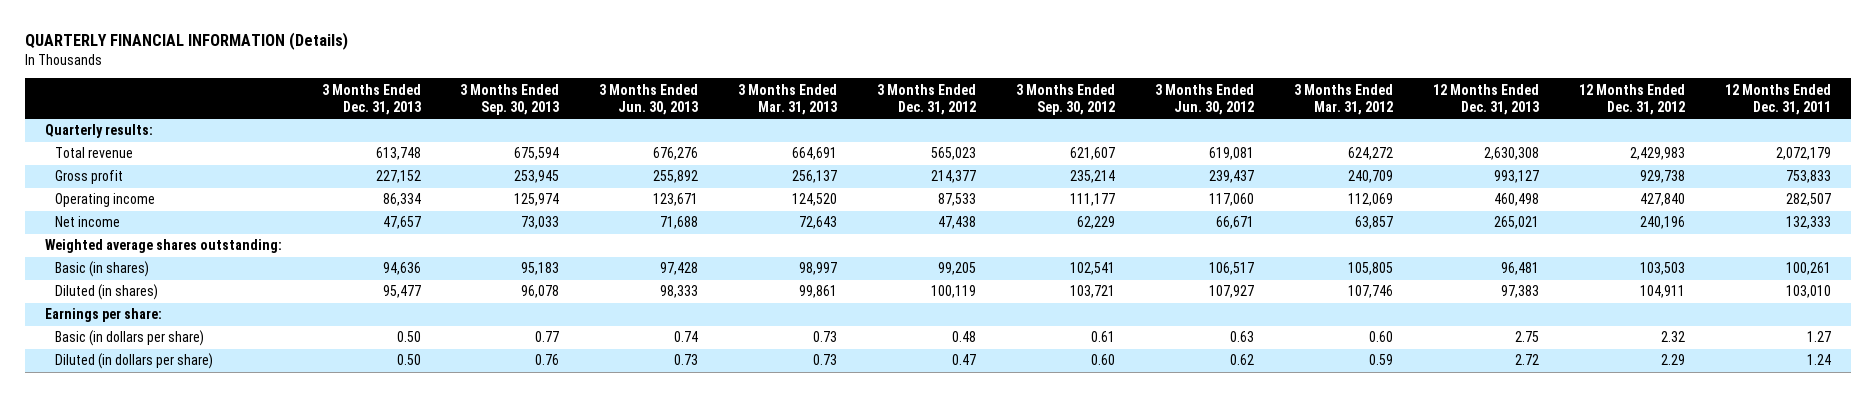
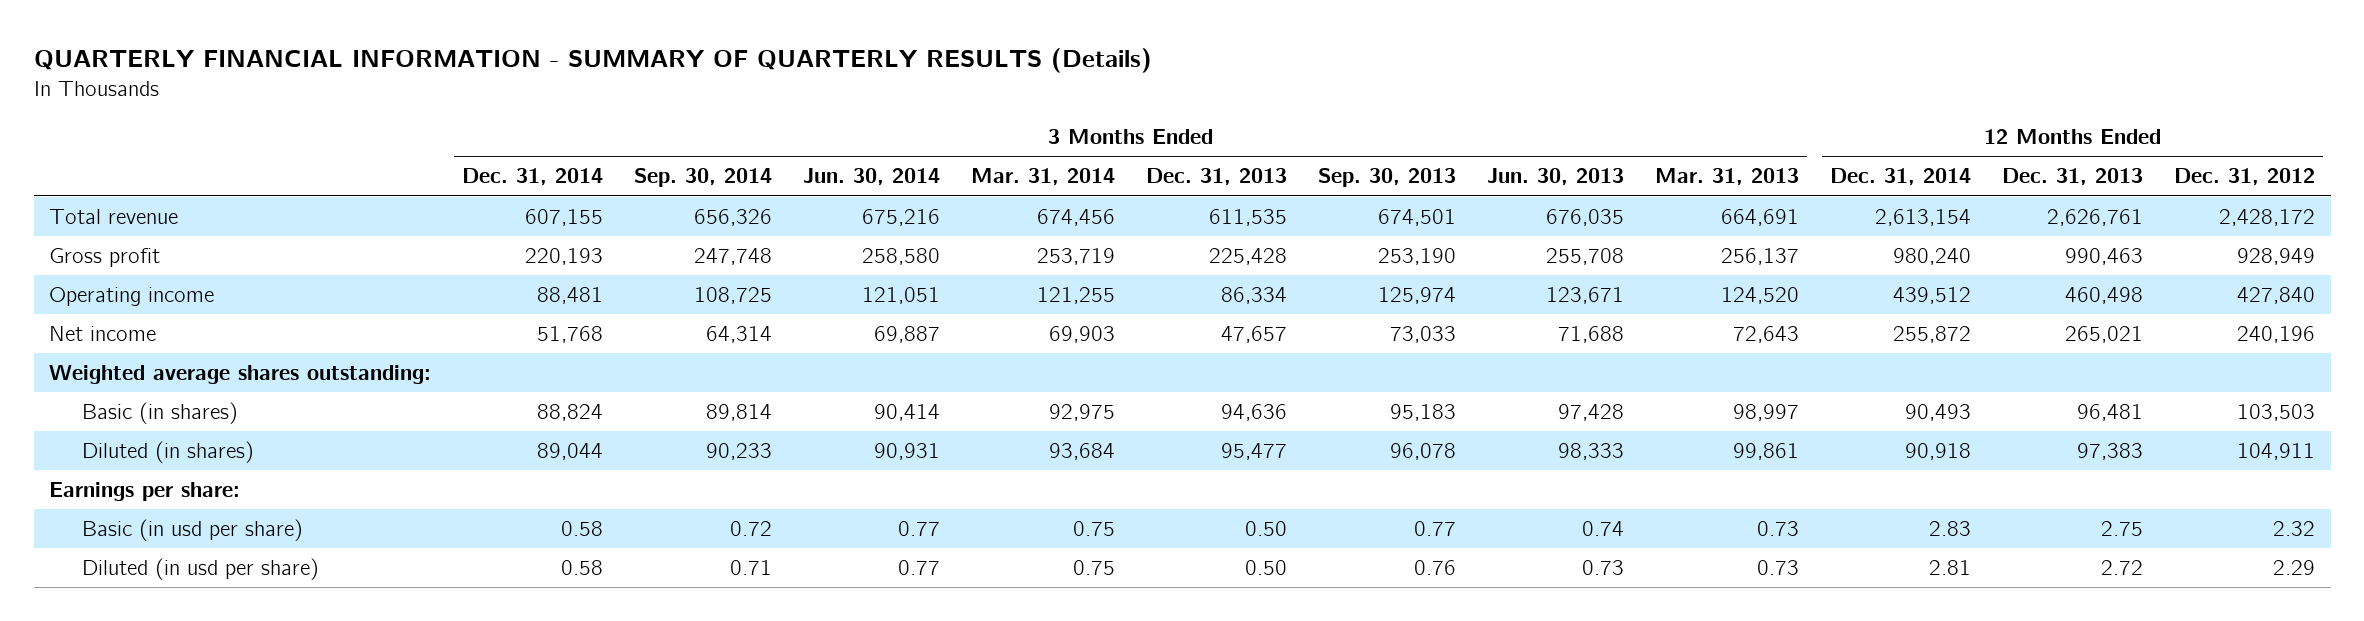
- QUARTERLY FINANCIAL INFORMATION (Details)
+ QUARTERLY FINANCIAL INFORMATION - SUMMARY OF QUARTERLY RESULTS (Details)
- | 3 Months Ended Dec. 31, 2013 | 3 Months Ended Sep. 30, 2013 | 3 Months Ended Jun. 30, 2013 | 3 Months Ended Mar. 31, 2013 | 3 Months Ended Dec. 31, 2012 | 3 Months Ended Sep. 30, 2012 | 3 Months Ended Jun. 30, 2012 | 3 Months Ended Mar. 31, 2012 | 12 Months Ended Dec. 31, 2013 | 12 Months Ended Dec. 31, 2012 | 12 Months Ended Dec. 31, 2011
+ | 3 Months Ended Dec. 31, 2014 | 3 Months Ended Sep. 30, 2014 | 3 Months Ended Jun. 30, 2014 | 3 Months Ended Mar. 31, 2014 | 3 Months Ended Dec. 31, 2013 | 3 Months Ended Sep. 30, 2013 | 3 Months Ended Jun. 30, 2013 | 3 Months Ended Mar. 31, 2013 | 12 Months Ended Dec. 31, 2014 | 12 Months Ended Dec. 31, 2013 | 12 Months Ended Dec. 31, 2012
- Quarterly results:
- Total revenue | 613,748 | 675,594 | 676,276 | 664,691 | 565,023 | 621,607 | 619,081 | 624,272 | 2,630,308 | 2,429,983 | 2,072,179
- Gross profit | 227,152 | 253,945 | 255,892 | 256,137 | 214,377 | 235,214 | 239,437 | 240,709 | 993,127 | 929,738 | 753,833
+ Total revenue | 607,155 | 656,326 | 675,216 | 674,456 | 611,535 | 674,501 | 676,035 | 664,691 | 2,613,154 | 2,626,761 | 2,428,172
+ Gross profit | 220,193 | 247,748 | 258,580 | 253,719 | 225,428 | 253,190 | 255,708 | 256,137 | 980,240 | 990,463 | 928,949
- Basic (in dollars per share) | 0.50 | 0.77 | 0.74 | 0.73 | 0.48 | 0.61 | 0.63 | 0.60 | 2.75 | 2.32 | 1.27
- Diluted (in dollars per share) | 0.50 | 0.76 | 0.73 | 0.73 | 0.47 | 0.60 | 0.62 | 0.59 | 2.72 | 2.29 | 1.24
+ Basic (in usd per share) | 0.58 | 0.72 | 0.77 | 0.75 | 0.50 | 0.77 | 0.74 | 0.73 | 2.83 | 2.75 | 2.32
+ Diluted (in usd per share) | 0.58 | 0.71 | 0.77 | 0.75 | 0.50 | 0.76 | 0.73 | 0.73 | 2.81 | 2.72 | 2.29

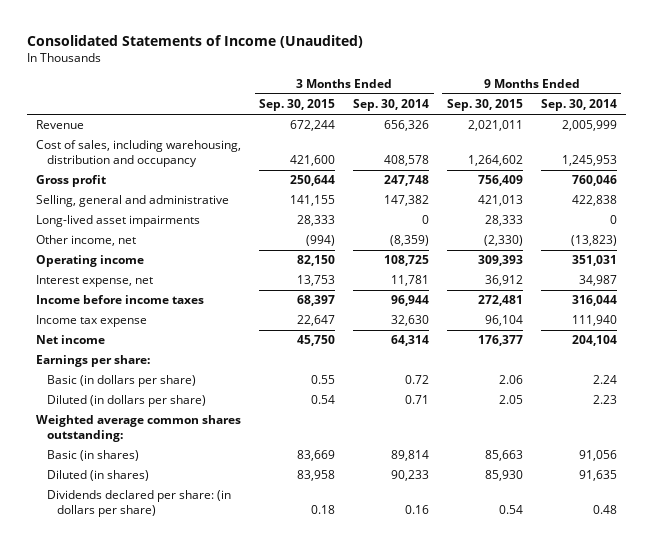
- QUARTERLY FINANCIAL INFORMATION - SUMMARY OF QUARTERLY RESULTS (Details)
+ Consolidated Statements of Income (Unaudited)
- | 3 Months Ended Dec. 31, 2014 | 3 Months Ended Sep. 30, 2014 | 3 Months Ended Jun. 30, 2014 | 3 Months Ended Mar. 31, 2014 | 3 Months Ended Dec. 31, 2013 | 3 Months Ended Sep. 30, 2013 | 3 Months Ended Jun. 30, 2013 | 3 Months Ended Mar. 31, 2013 | 12 Months Ended Dec. 31, 2014 | 12 Months Ended Dec. 31, 2013 | 12 Months Ended Dec. 31, 2012
+ | 3 Months Ended Sep. 30, 2015 | 3 Months Ended Sep. 30, 2014 | 9 Months Ended Sep. 30, 2015 | 9 Months Ended Sep. 30, 2014
- Total revenue | 607,155 | 656,326 | 675,216 | 674,456 | 611,535 | 674,501 | 676,035 | 664,691 | 2,613,154 | 2,626,761 | 2,428,172
+ Revenue | 672,244 | 656,326 | 2,021,011 | 2,005,999
+ Cost of sales, including warehousing, distribution and occupancy | 421,600 | 408,578 | 1,264,602 | 1,245,953
+ Selling, general and administrative | 141,155 | 147,382 | 421,013 | 422,838
+ Long-lived asset impairments | 28,333 | 0 | 28,333 | 0
+ Other income, net | (994) | (8,359) | (2,330) | (13,823)
+ Interest expense, net | 13,753 | 11,781 | 36,912 | 34,987
+ Income before income taxes | 68,397 | 96,944 | 272,481 | 316,044
+ Income tax expense | 22,647 | 32,630 | 96,104 | 111,940
- Weighted average shares outstanding:
moved up: Earnings per share:
+ Basic (in dollars per share) | 0.55 | 0.72 | 2.06 | 2.24
+ Diluted (in dollars per share) | 0.54 | 0.71 | 2.05 | 2.23
+ Weighted average common shares outstanding:
- Basic (in usd per share) | 0.58 | 0.72 | 0.77 | 0.75 | 0.50 | 0.77 | 0.74 | 0.73 | 2.83 | 2.75 | 2.32
- Diluted (in usd per share) | 0.58 | 0.71 | 0.77 | 0.75 | 0.50 | 0.76 | 0.73 | 0.73 | 2.81 | 2.72 | 2.29
+ Dividends declared per share: (in dollars per share) | 0.18 | 0.16 | 0.54 | 0.48

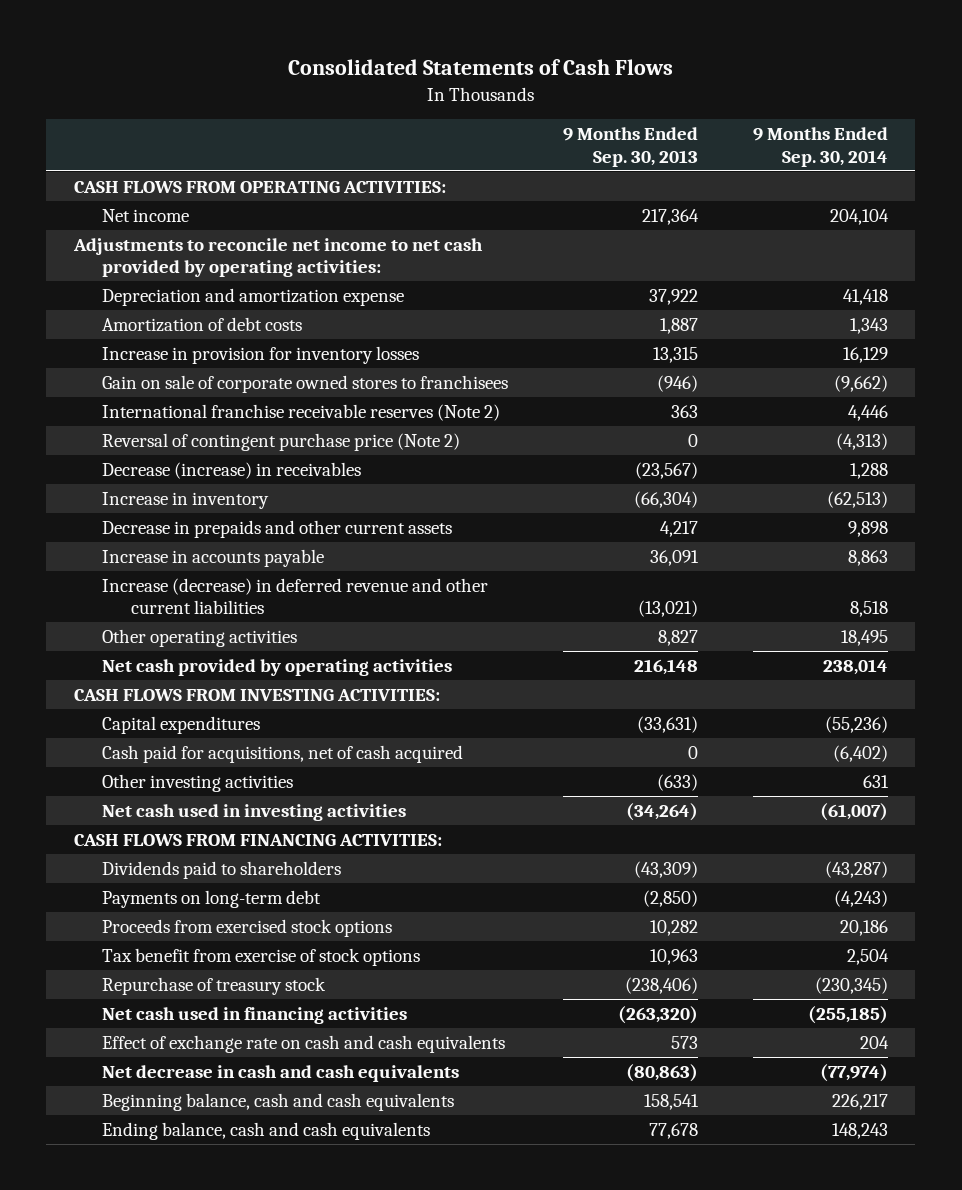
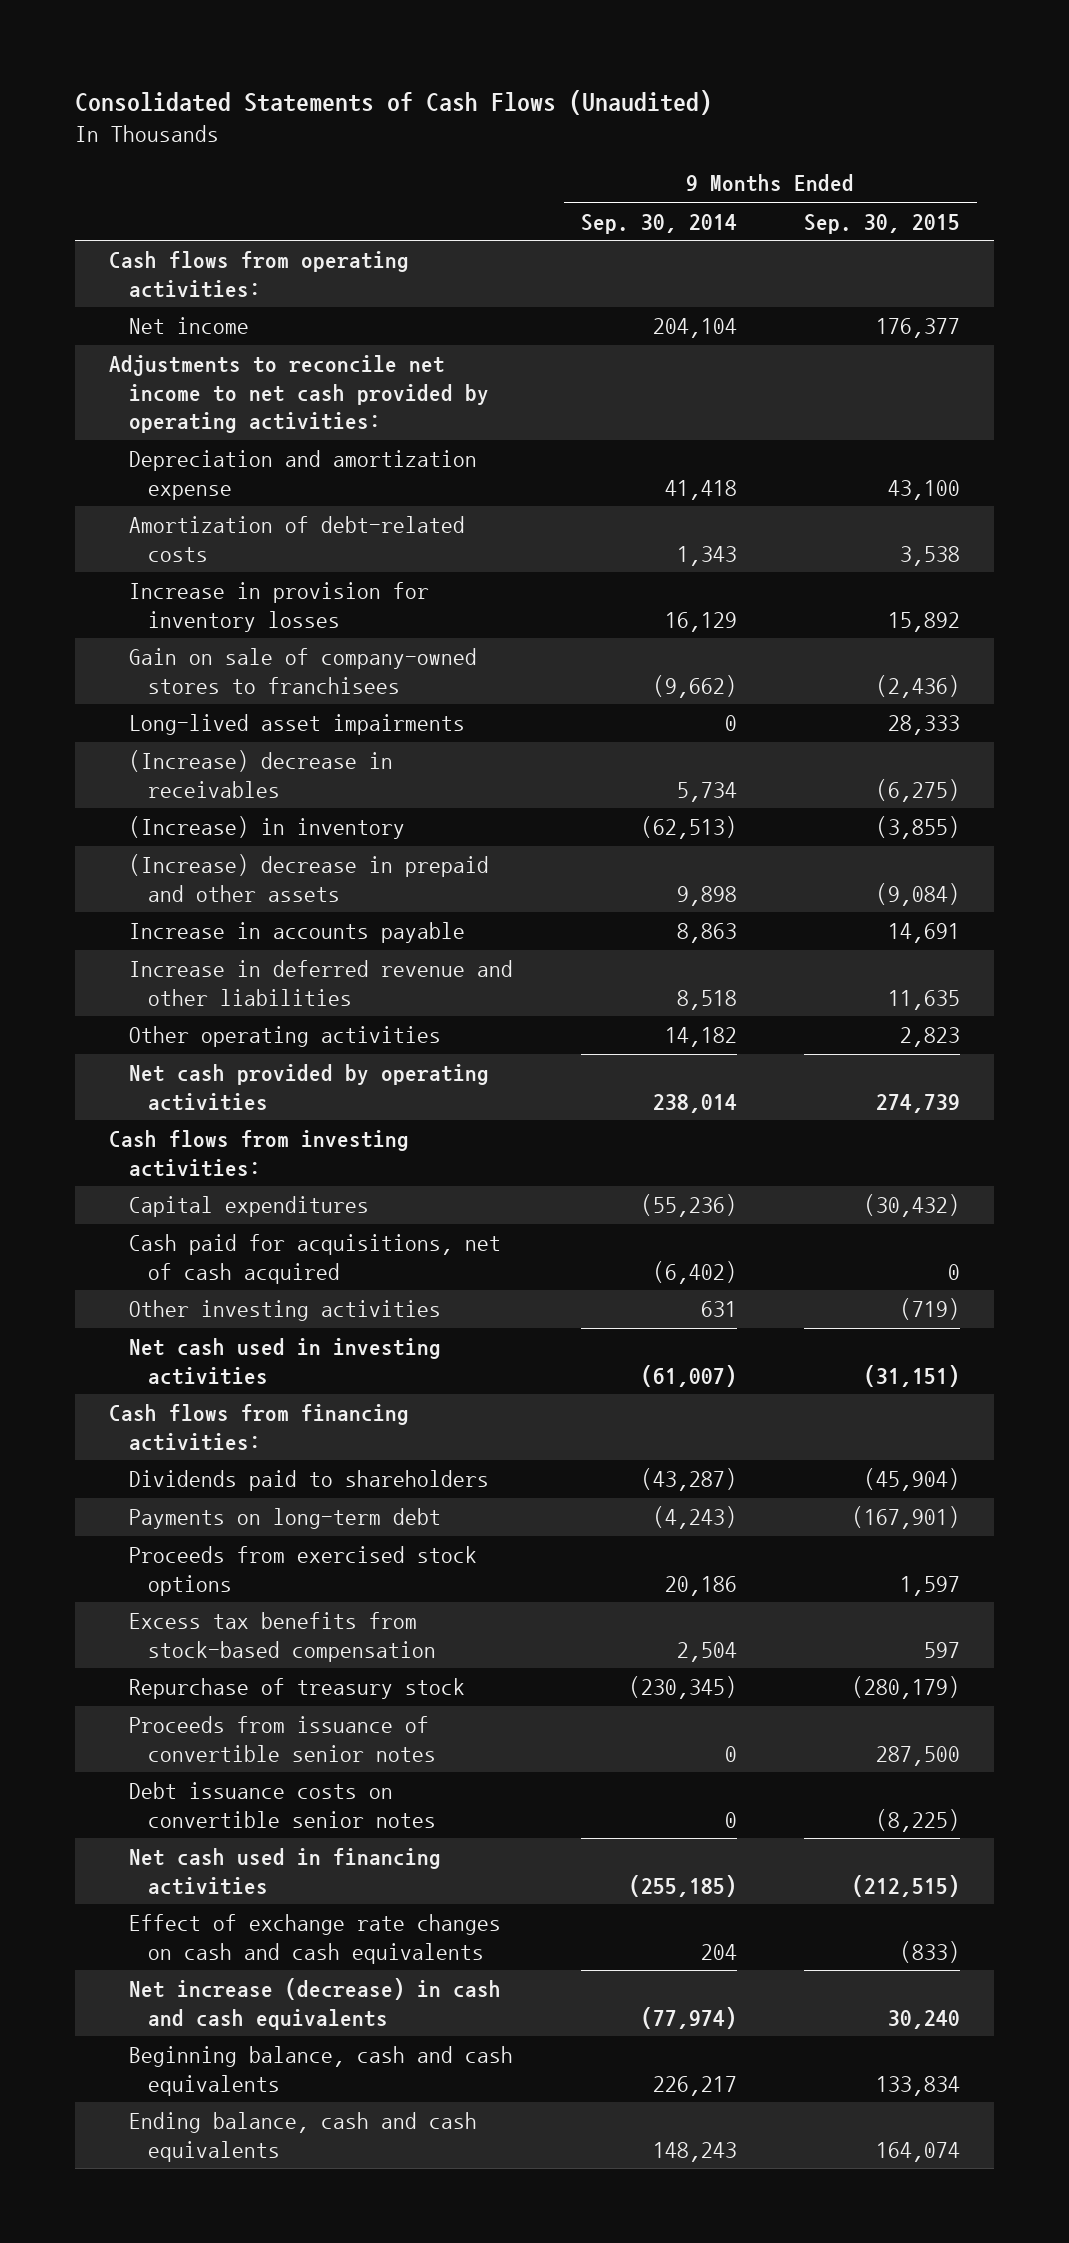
- Consolidated Statements of Cash Flows
+ Consolidated Statements of Cash Flows (Unaudited)
- | 9 Months Ended Sep. 30, 2013 | 9 Months Ended Sep. 30, 2014
+ | 9 Months Ended Sep. 30, 2014 | 9 Months Ended Sep. 30, 2015
- CASH FLOWS FROM OPERATING ACTIVITIES:
+ Cash flows from operating activities:
- Amortization of debt costs | 1,887 | 1,343
+ Amortization of debt-related costs | 1,343 | 3,538
- Gain on sale of corporate owned stores to franchisees | (946) | (9,662)
- International franchise receivable reserves (Note 2) | 363 | 4,446
- Reversal of contingent purchase price (Note 2) | 0 | (4,313)
- Decrease (increase) in receivables | (23,567) | 1,288
- Increase in inventory | (66,304) | (62,513)
- Decrease in prepaids and other current assets | 4,217 | 9,898
+ Gain on sale of company-owned stores to franchisees | (9,662) | (2,436)
+ Long-lived asset impairments | 0 | 28,333
+ (Increase) decrease in receivables | 5,734 | (6,275)
+ (Increase) in inventory | (62,513) | (3,855)
+ (Increase) decrease in prepaid and other assets | 9,898 | (9,084)
- Increase (decrease) in deferred revenue and other current liabilities | (13,021) | 8,518
- Other operating activities | 8,827 | 18,495
+ Increase in deferred revenue and other liabilities | 8,518 | 11,635
+ Other operating activities | 14,182 | 2,823
- CASH FLOWS FROM INVESTING ACTIVITIES:
+ Cash flows from investing activities:
- CASH FLOWS FROM FINANCING ACTIVITIES:
+ Cash flows from financing activities:
- Tax benefit from exercise of stock options | 10,963 | 2,504
+ Excess tax benefits from stock-based compensation | 2,504 | 597
+ Proceeds from issuance of convertible senior notes | 0 | 287,500
+ Debt issuance costs on convertible senior notes | 0 | (8,225)
- Effect of exchange rate on cash and cash equivalents | 573 | 204
- Net decrease in cash and cash equivalents | (80,863) | (77,974)
+ Effect of exchange rate changes on cash and cash equivalents | 204 | (833)
+ Net increase (decrease) in cash and cash equivalents | (77,974) | 30,240

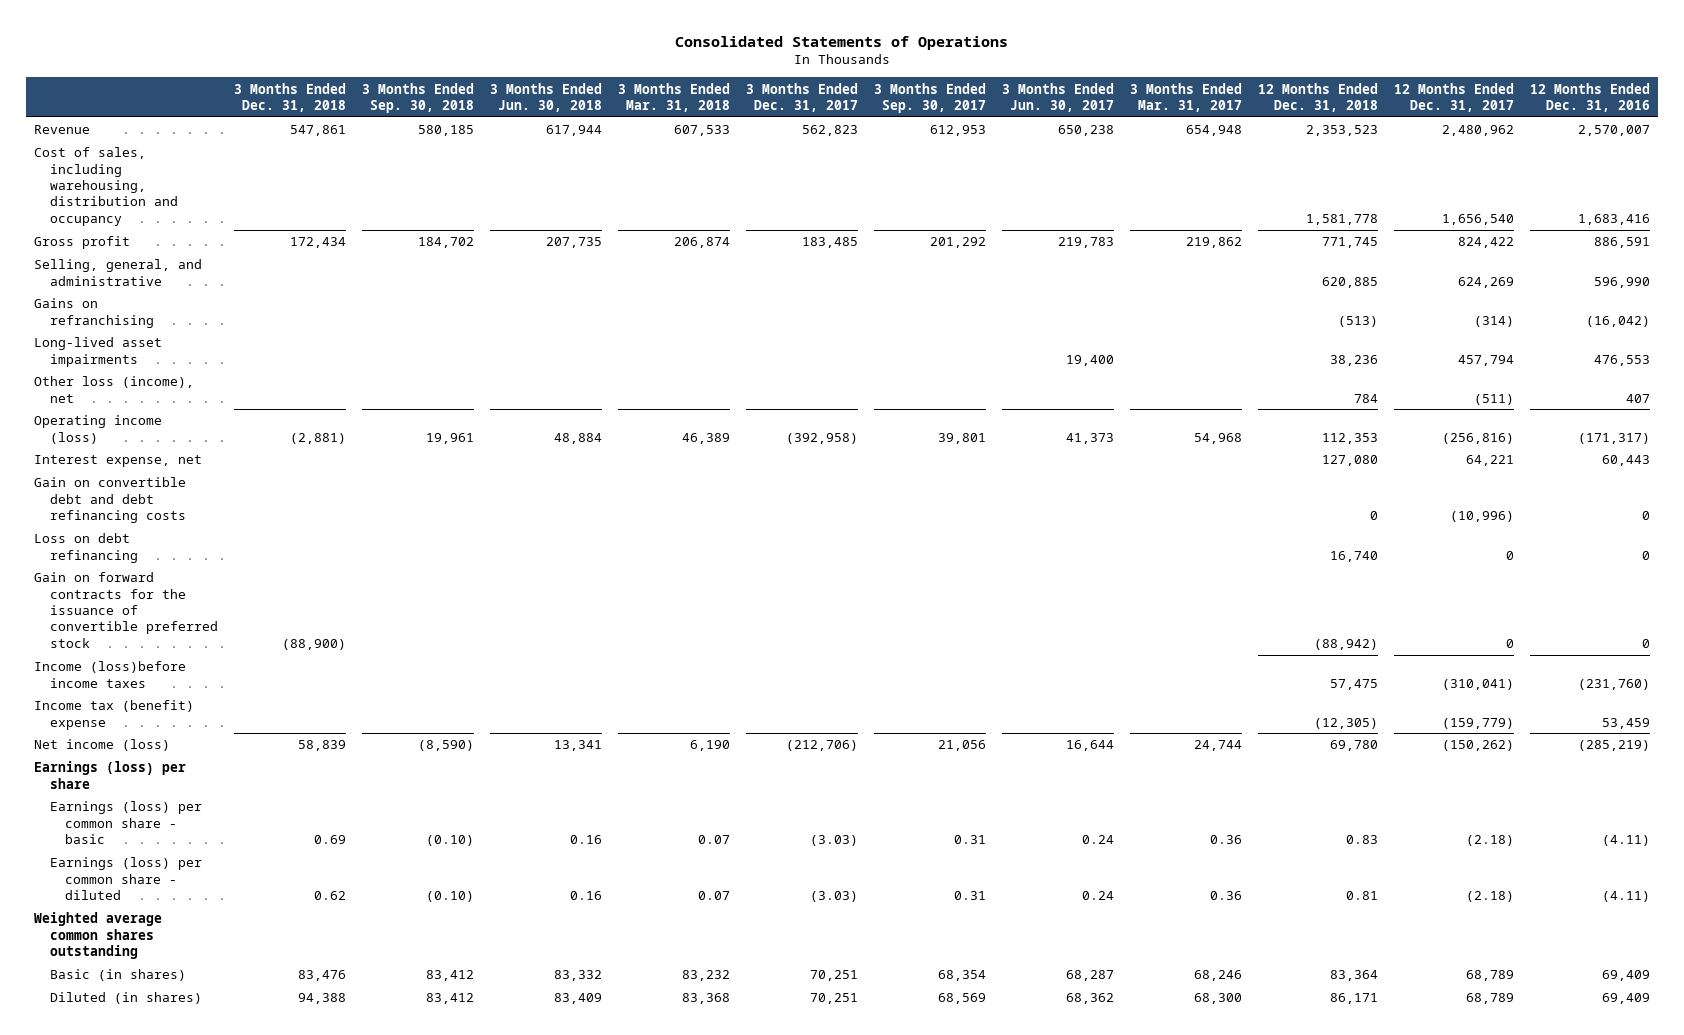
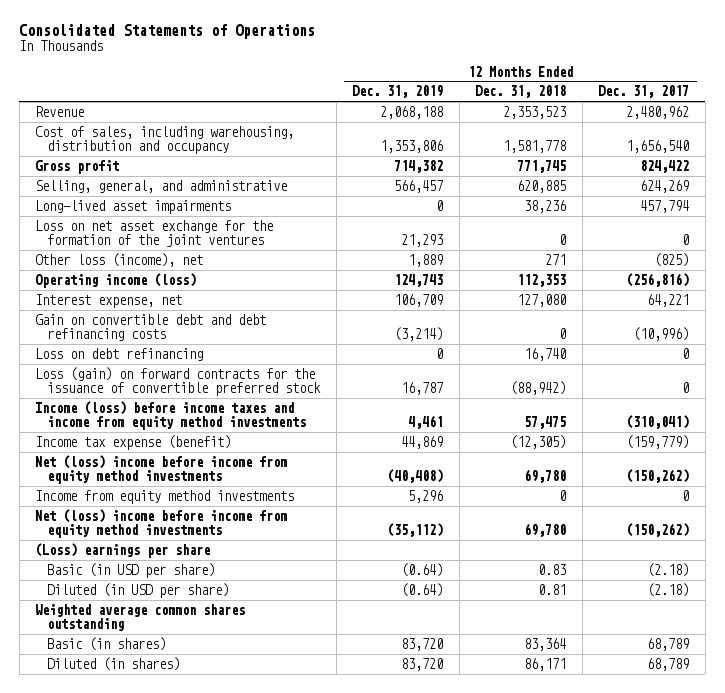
- | 3 Months Ended Dec. 31, 2018 | 3 Months Ended Sep. 30, 2018 | 3 Months Ended Jun. 30, 2018 | 3 Months Ended Mar. 31, 2018 | 3 Months Ended Dec. 31, 2017 | 3 Months Ended Sep. 30, 2017 | 3 Months Ended Jun. 30, 2017 | 3 Months Ended Mar. 31, 2017 | 12 Months Ended Dec. 31, 2018 | 12 Months Ended Dec. 31, 2017 | 12 Months Ended Dec. 31, 2016
+ | 12 Months Ended Dec. 31, 2019 | 12 Months Ended Dec. 31, 2018 | 12 Months Ended Dec. 31, 2017
- Gains on refranchising | | | | | | | | | (513) | (314) | (16,042)
- Other loss (income), net | | | | | | | | | 784 | (511) | 407
+ Loss on net asset exchange for the formation of the joint ventures | 21,293 | 0 | 0
+ Other loss (income), net | 1,889 | 271 | (825)
- Gain on forward contracts for the issuance of convertible preferred stock | (88,900) | | | | | | | | (88,942) | 0 | 0
- Income (loss)before income taxes | | | | | | | | | 57,475 | (310,041) | (231,760)
- Income tax (benefit) expense | | | | | | | | | (12,305) | (159,779) | 53,459
- Net income (loss) | 58,839 | (8,590) | 13,341 | 6,190 | (212,706) | 21,056 | 16,644 | 24,744 | 69,780 | (150,262) | (285,219)
- Earnings (loss) per share
- Earnings (loss) per common share - basic | 0.69 | (0.10) | 0.16 | 0.07 | (3.03) | 0.31 | 0.24 | 0.36 | 0.83 | (2.18) | (4.11)
- Earnings (loss) per common share - diluted | 0.62 | (0.10) | 0.16 | 0.07 | (3.03) | 0.31 | 0.24 | 0.36 | 0.81 | (2.18) | (4.11)
+ Loss (gain) on forward contracts for the issuance of convertible preferred stock | 16,787 | (88,942) | 0
+ Income (loss) before income taxes and income from equity method investments | 4,461 | 57,475 | (310,041)
+ Income tax expense (benefit) | 44,869 | (12,305) | (159,779)
+ Net (loss) income before income from equity method investments | (40,408) | 69,780 | (150,262)
+ Income from equity method investments | 5,296 | 0 | 0
+ Net (loss) income before income from equity method investments | (35,112) | 69,780 | (150,262)
+ (Loss) earnings per share
+ Basic (in USD per share) | (0.64) | 0.83 | (2.18)
+ Diluted (in USD per share) | (0.64) | 0.81 | (2.18)

